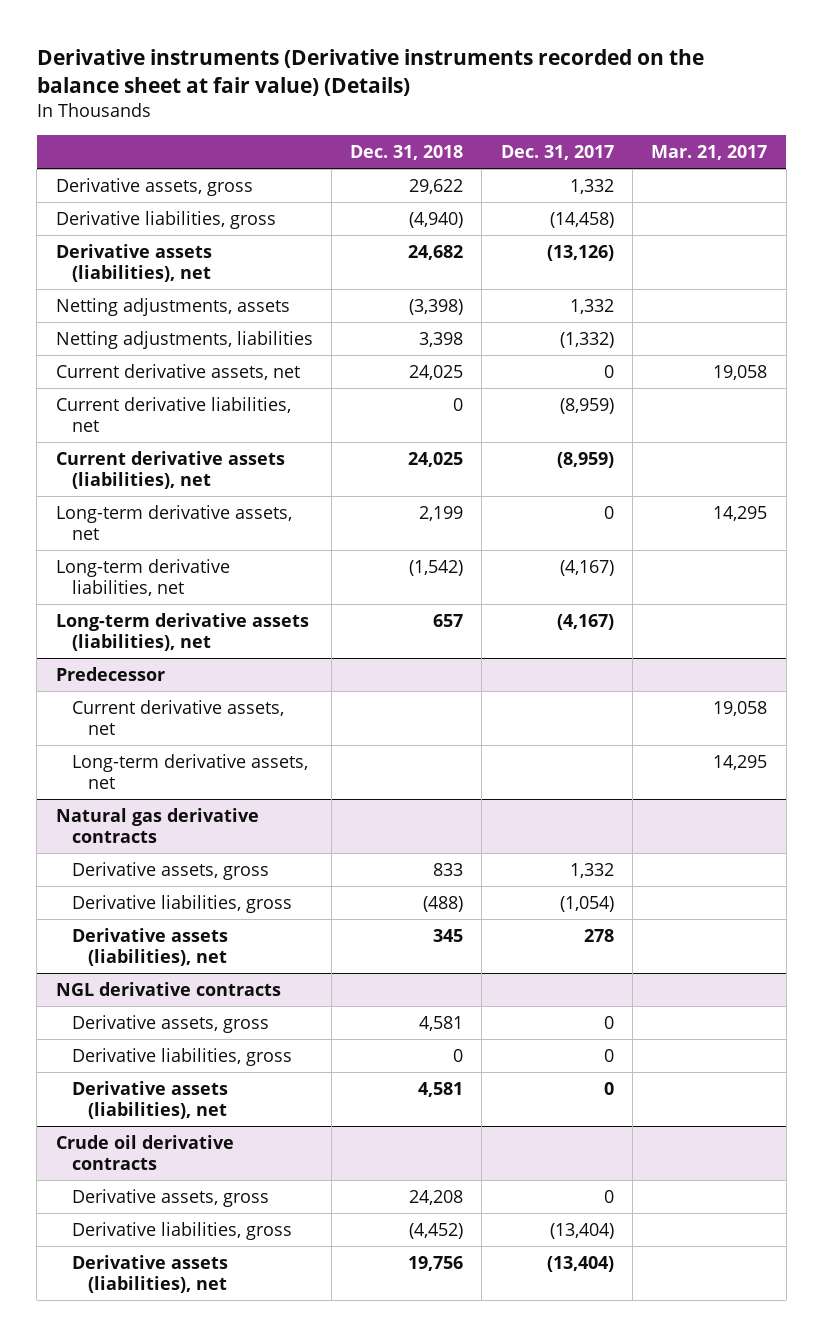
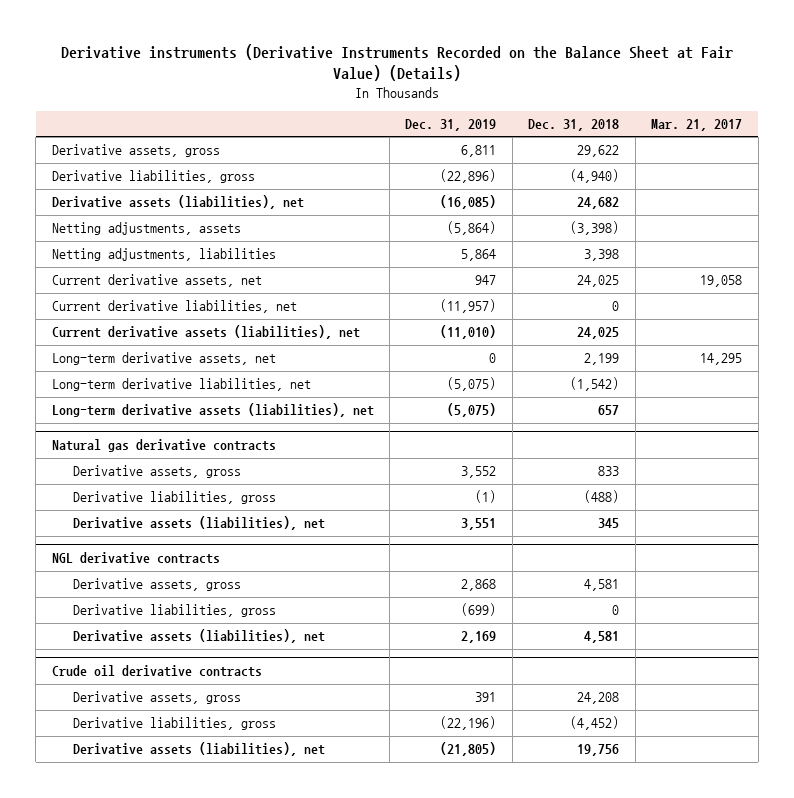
- Derivative instruments (Derivative instruments recorded on the balance sheet at fair value) (Details)
+ Derivative instruments (Derivative Instruments Recorded on the Balance Sheet at Fair Value) (Details)
- | Dec. 31, 2018 | Dec. 31, 2017 | Mar. 21, 2017
+ | Dec. 31, 2019 | Dec. 31, 2018 | Mar. 21, 2017
- Predecessor
- Current derivative assets, net | | | 19,058
- Long-term derivative assets, net | | | 14,295

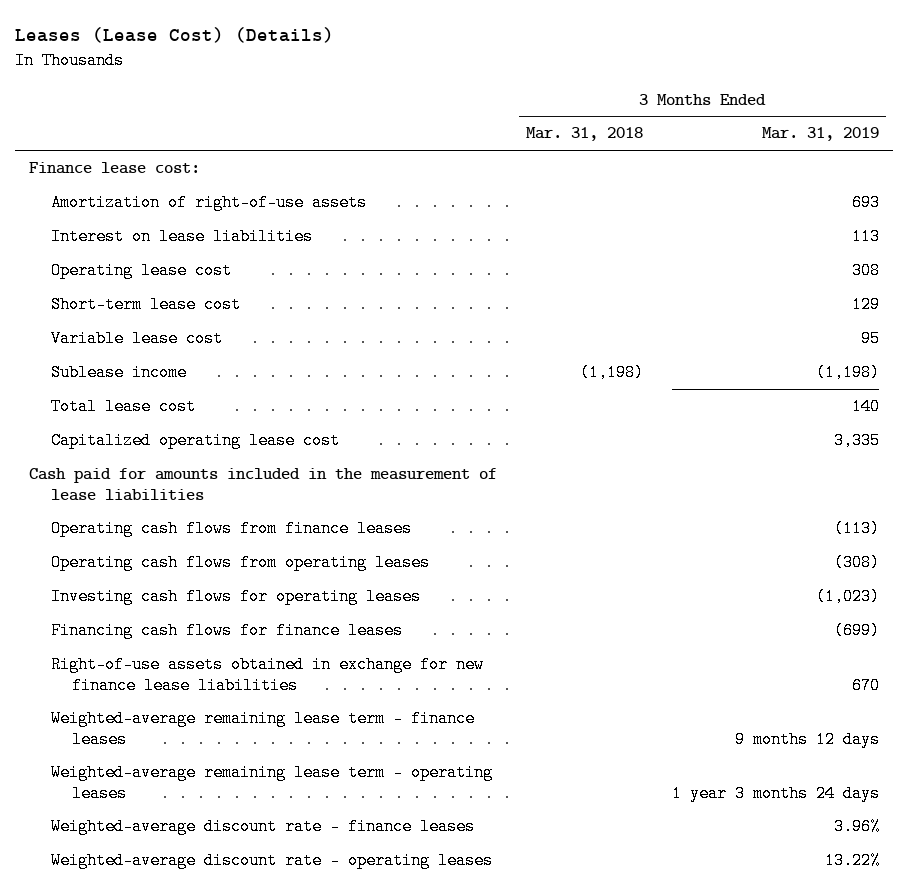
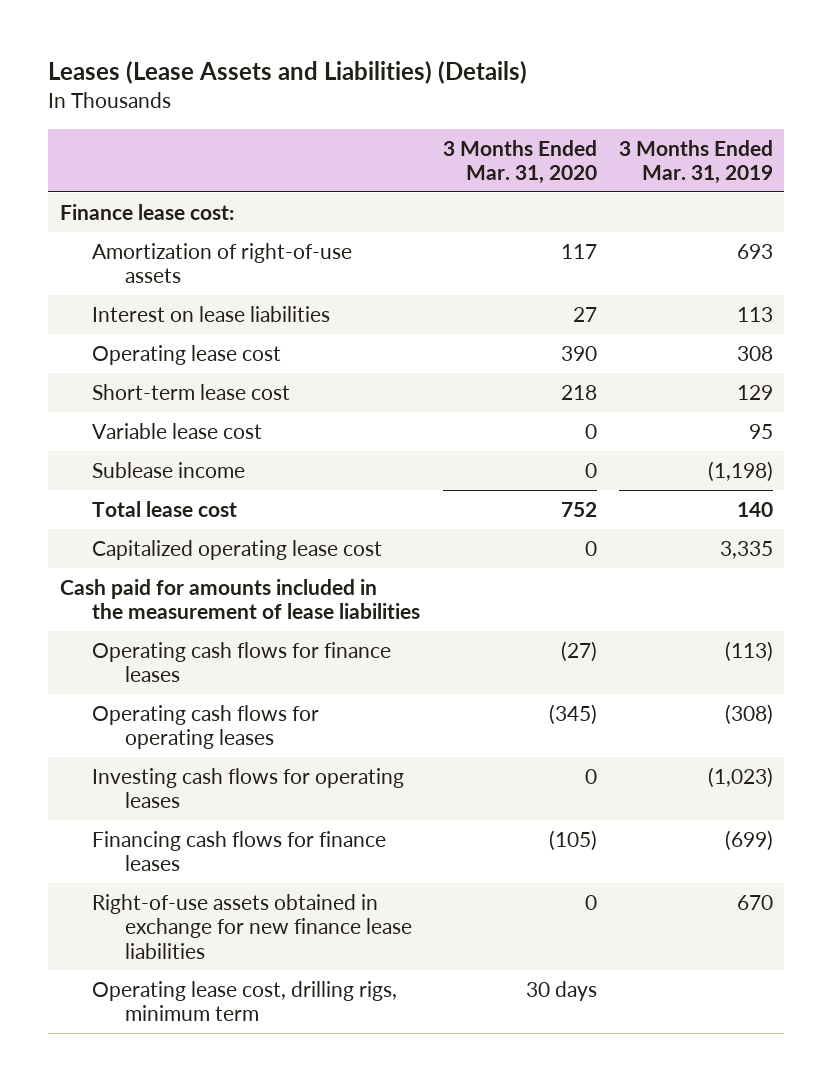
- Leases (Lease Cost) (Details)
+ Leases (Lease Assets and Liabilities) (Details)
- | 3 Months Ended Mar. 31, 2018 | 3 Months Ended Mar. 31, 2019
+ | 3 Months Ended Mar. 31, 2020 | 3 Months Ended Mar. 31, 2019
- Operating cash flows from finance leases | | (113)
- Operating cash flows from operating leases | | (308)
+ Operating cash flows for finance leases | (27) | (113)
+ Operating cash flows for operating leases | (345) | (308)
- Weighted-average remaining lease term - finance leases | | 9 months 12 days
- Weighted-average remaining lease term - operating leases | | 1 year 3 months 24 days
- Weighted-average discount rate - finance leases | | 3.96%
- Weighted-average discount rate - operating leases | | 13.22%
+ Operating lease cost, drilling rigs, minimum term | 30 days |

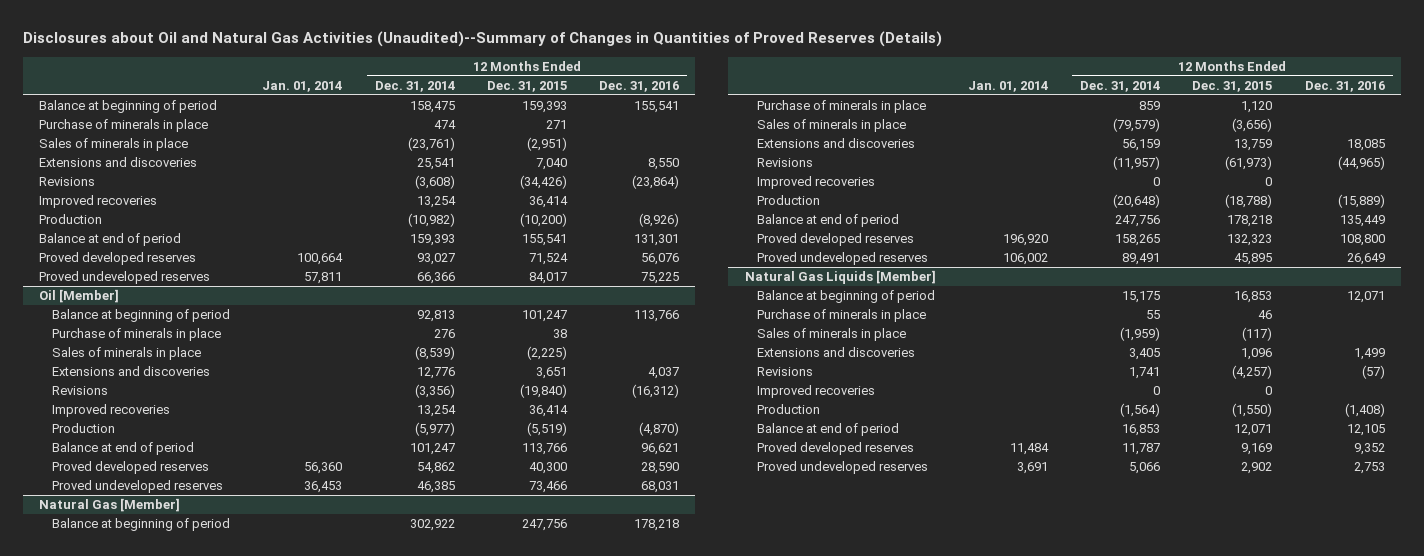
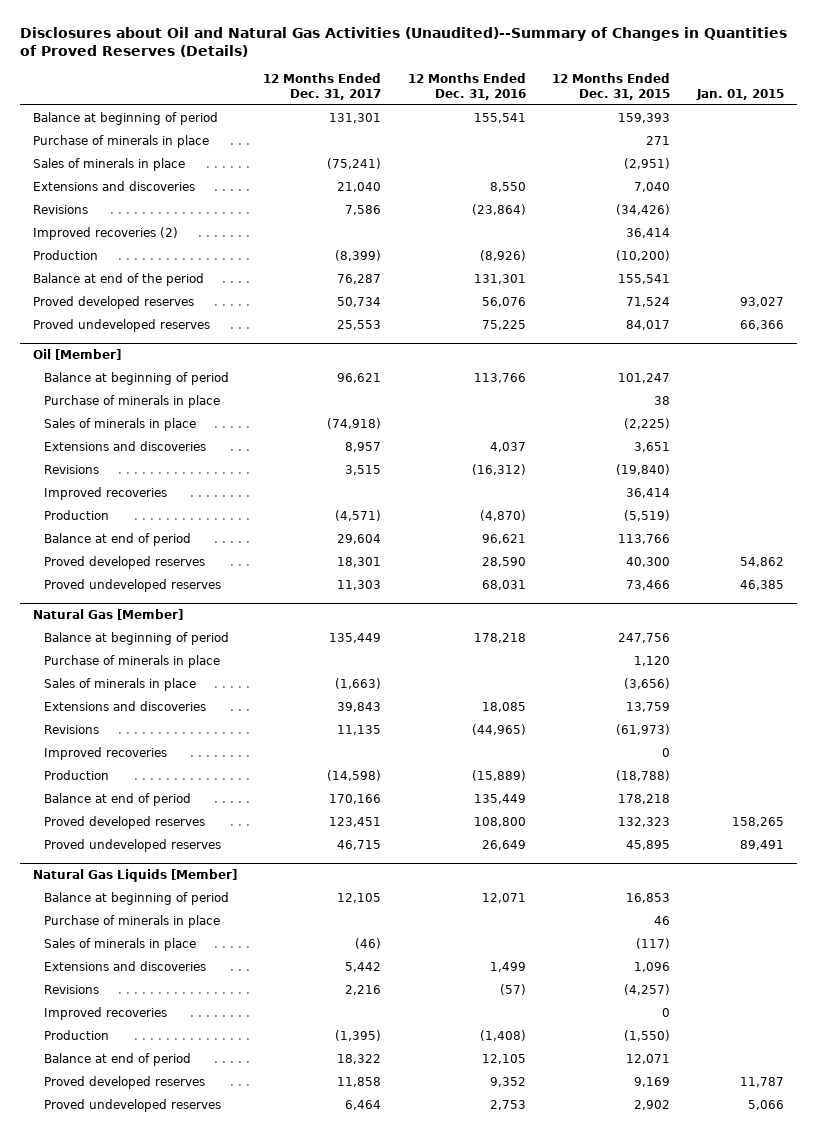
- | Jan. 01, 2014 | 12 Months Ended Dec. 31, 2014 | 12 Months Ended Dec. 31, 2015 | 12 Months Ended Dec. 31, 2016
+ | 12 Months Ended Dec. 31, 2017 | 12 Months Ended Dec. 31, 2016 | 12 Months Ended Dec. 31, 2015 | Jan. 01, 2015
- Improved recoveries | | 13,254 | 36,414 |
+ Improved recoveries (2) | | | 36,414 |
- Balance at end of period | | 159,393 | 155,541 | 131,301
+ Balance at end of the period | 76,287 | 131,301 | 155,541 |

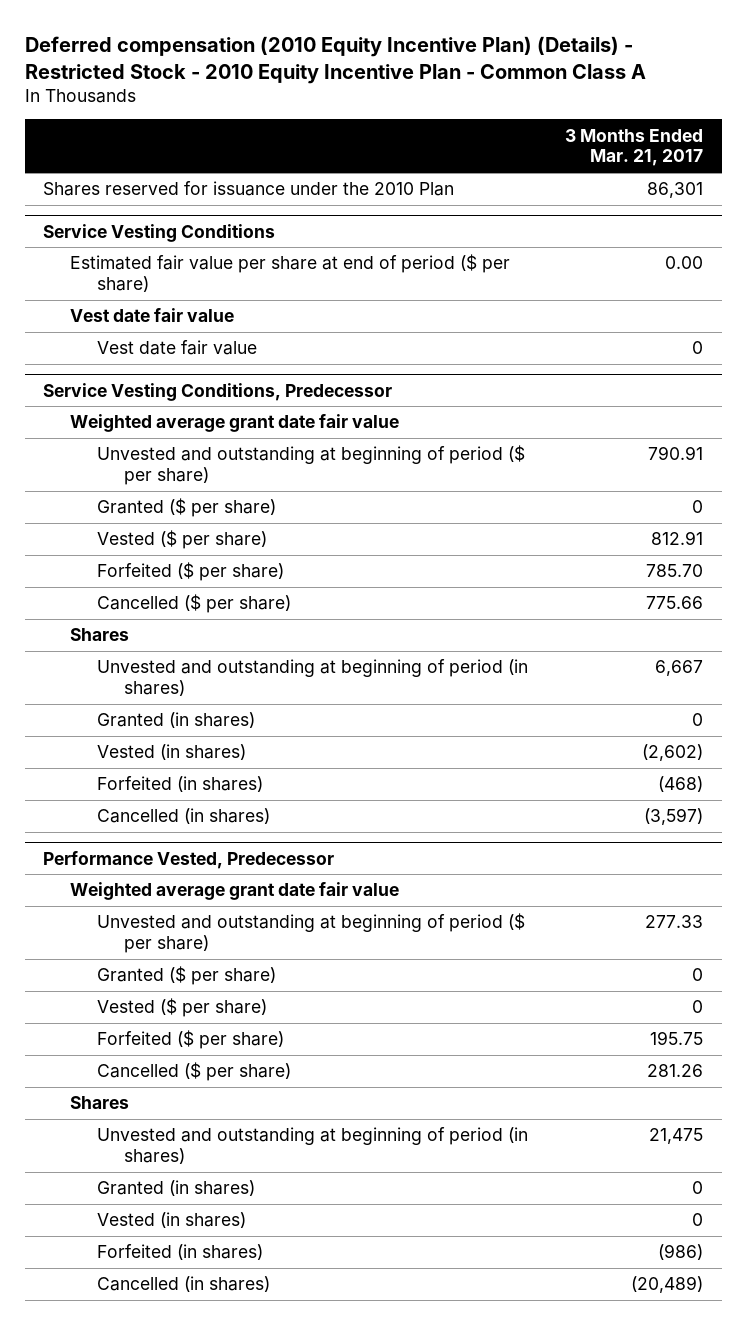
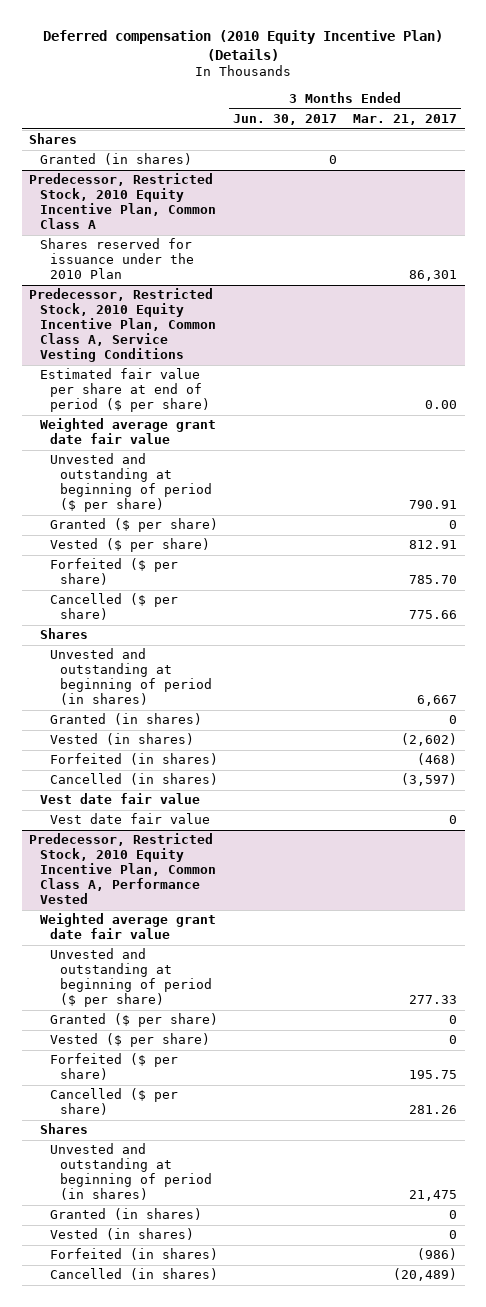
- Deferred compensation (2010 Equity Incentive Plan) (Details) - Restricted Stock - 2010 Equity Incentive Plan - Common Class A
+ Deferred compensation (2010 Equity Incentive Plan) (Details)
- | 3 Months Ended Mar. 21, 2017
+ | 3 Months Ended Jun. 30, 2017 | 3 Months Ended Mar. 21, 2017
+ Shares
+ Granted (in shares) | 0 |
+ Predecessor, Restricted Stock, 2010 Equity Incentive Plan, Common Class A
- Service Vesting Conditions
+ Predecessor, Restricted Stock, 2010 Equity Incentive Plan, Common Class A, Service Vesting Conditions
- Vest date fair value
- Vest date fair value | 0
- Service Vesting Conditions, Predecessor
- Performance Vested, Predecessor
+ Vest date fair value
+ Vest date fair value | | 0
+ Predecessor, Restricted Stock, 2010 Equity Incentive Plan, Common Class A, Performance Vested

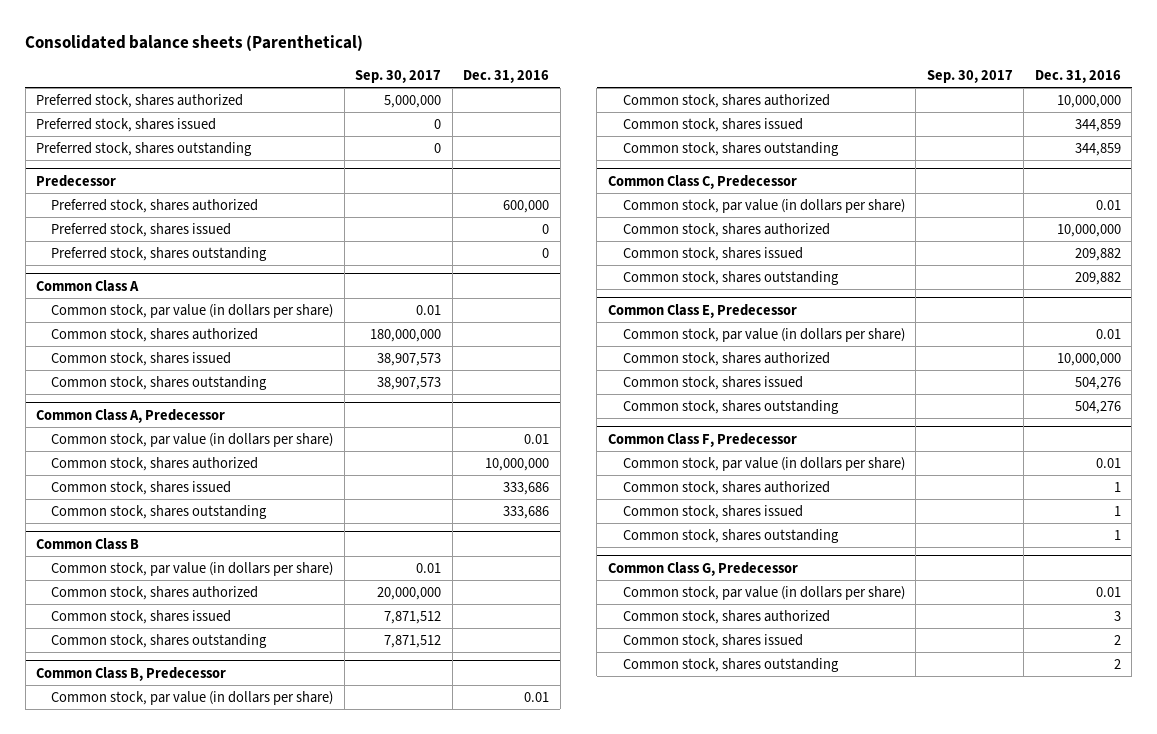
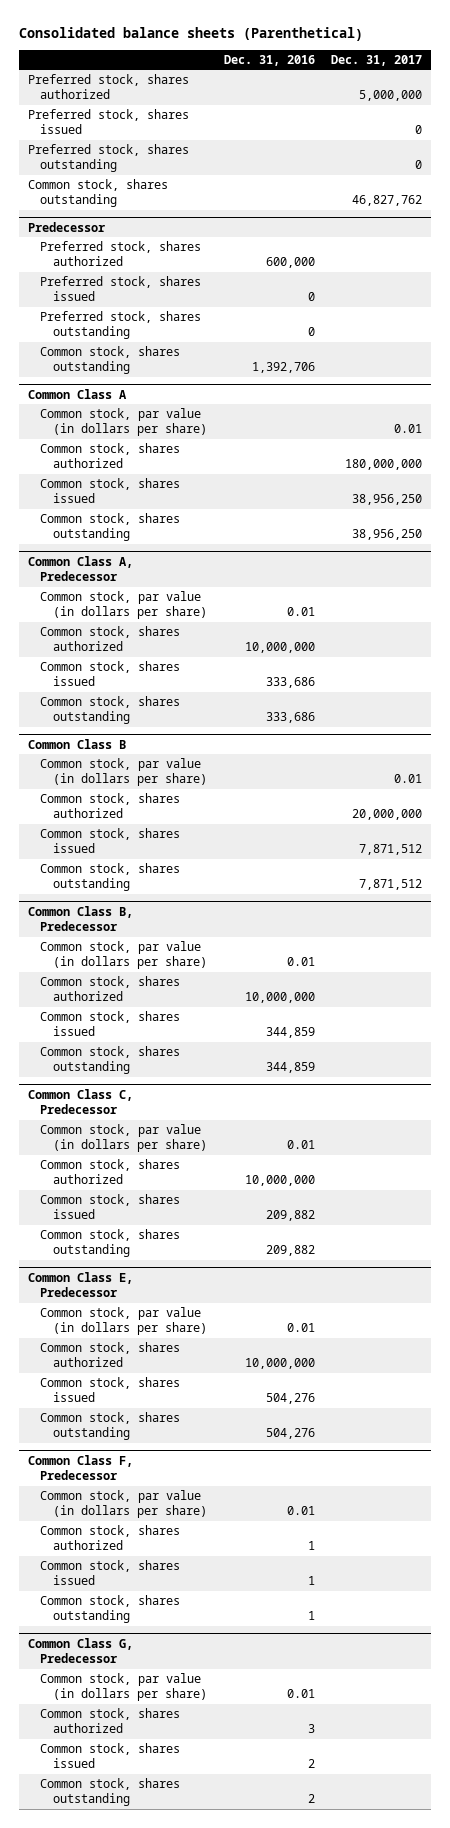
- | Sep. 30, 2017 | Dec. 31, 2016
+ | Dec. 31, 2016 | Dec. 31, 2017
+ Common stock, shares outstanding | | 46,827,762
@ Predecessor
+ Common stock, shares outstanding | 1,392,706 |

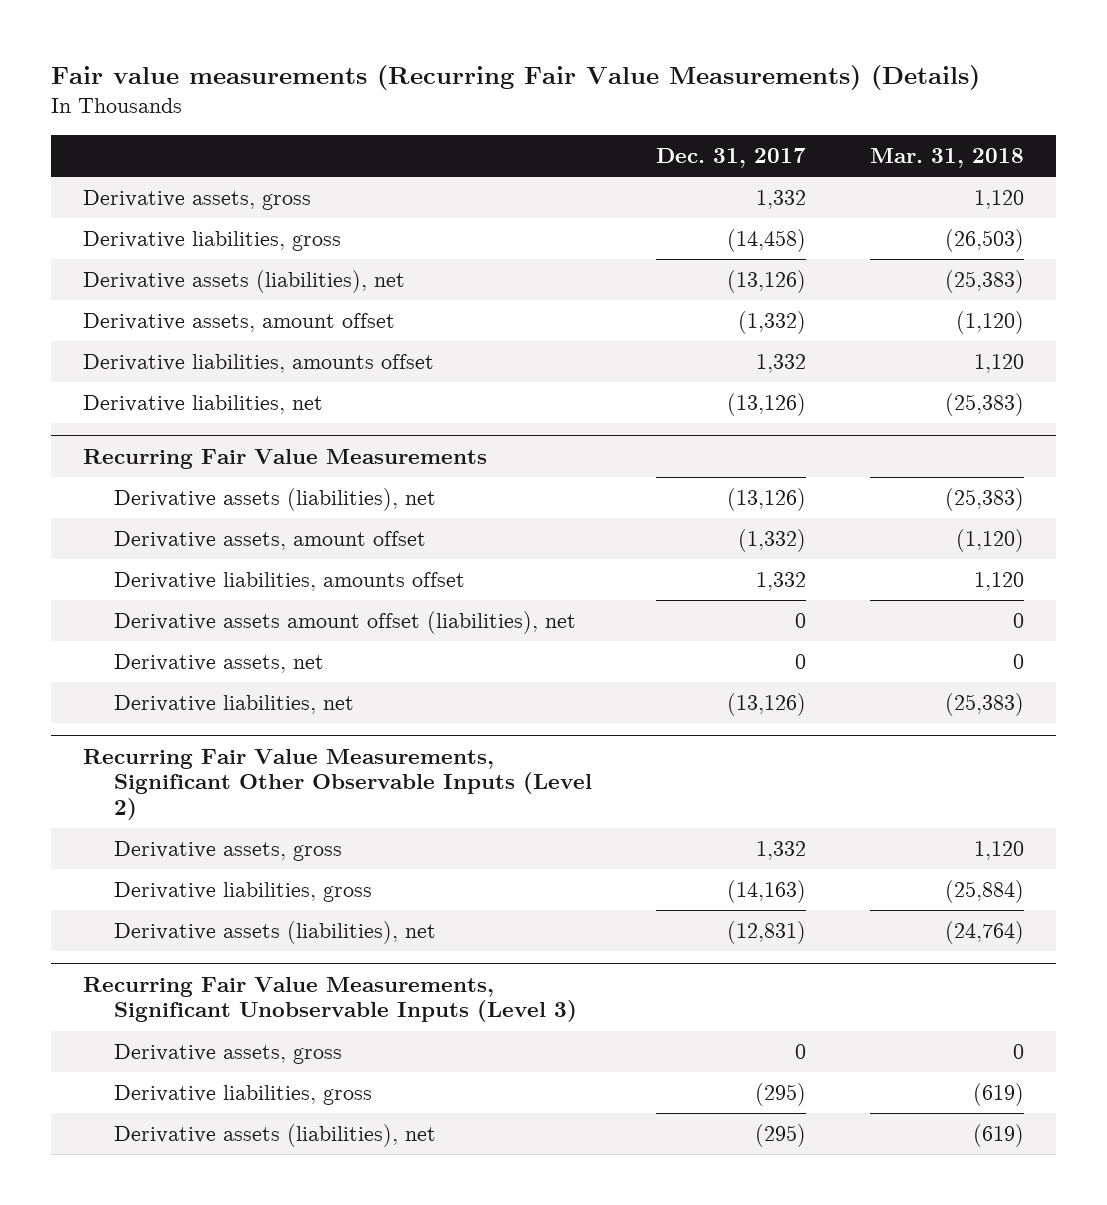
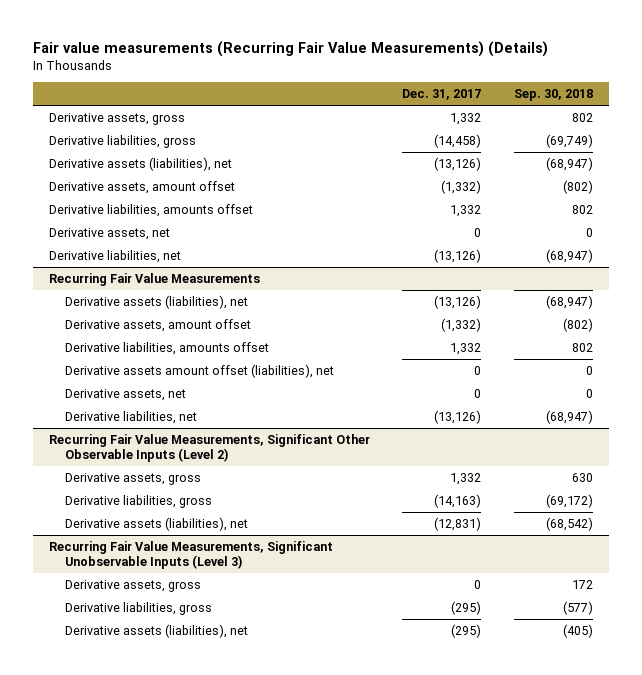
- | Dec. 31, 2017 | Mar. 31, 2018
+ | Dec. 31, 2017 | Sep. 30, 2018
+ Derivative assets, net | 0 | 0

